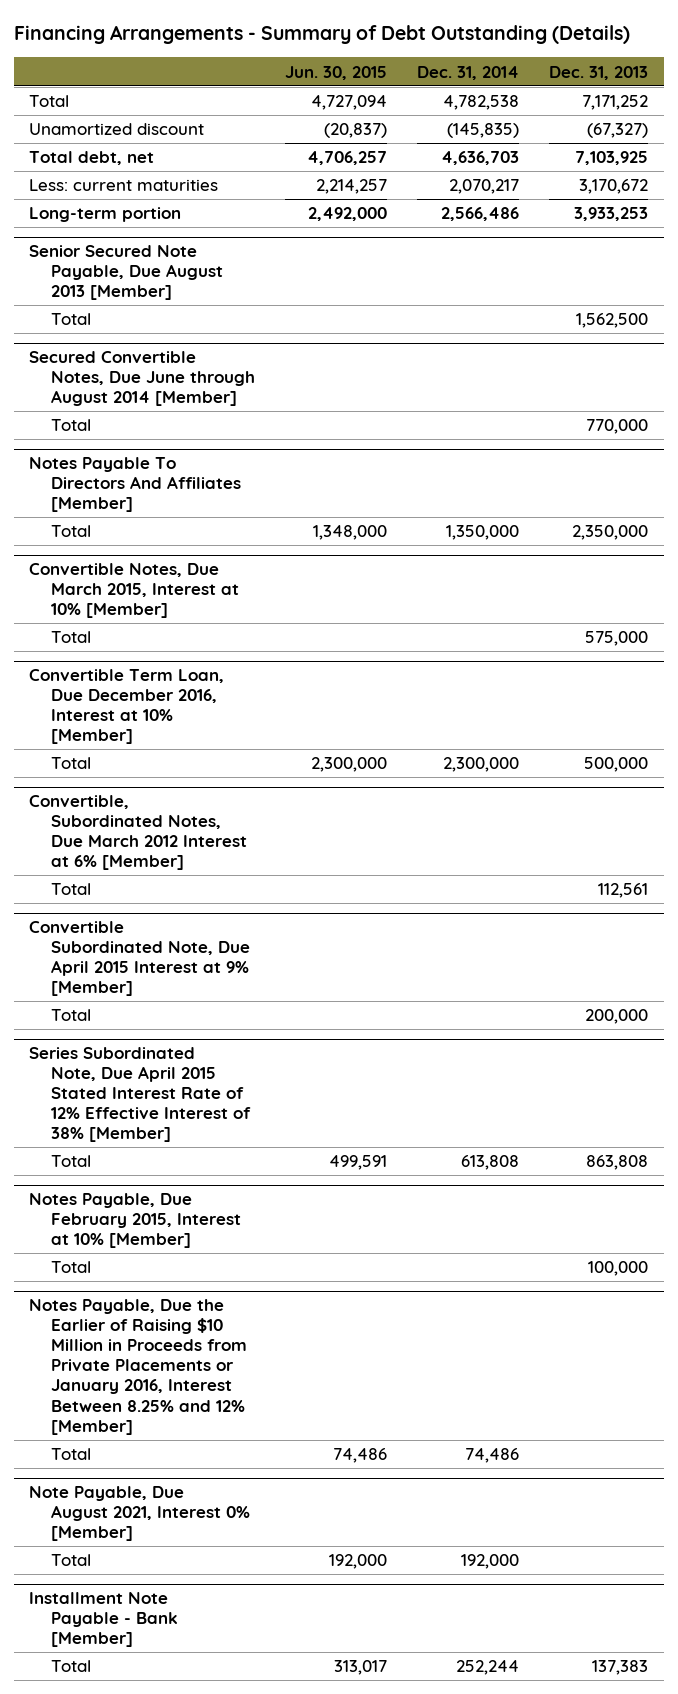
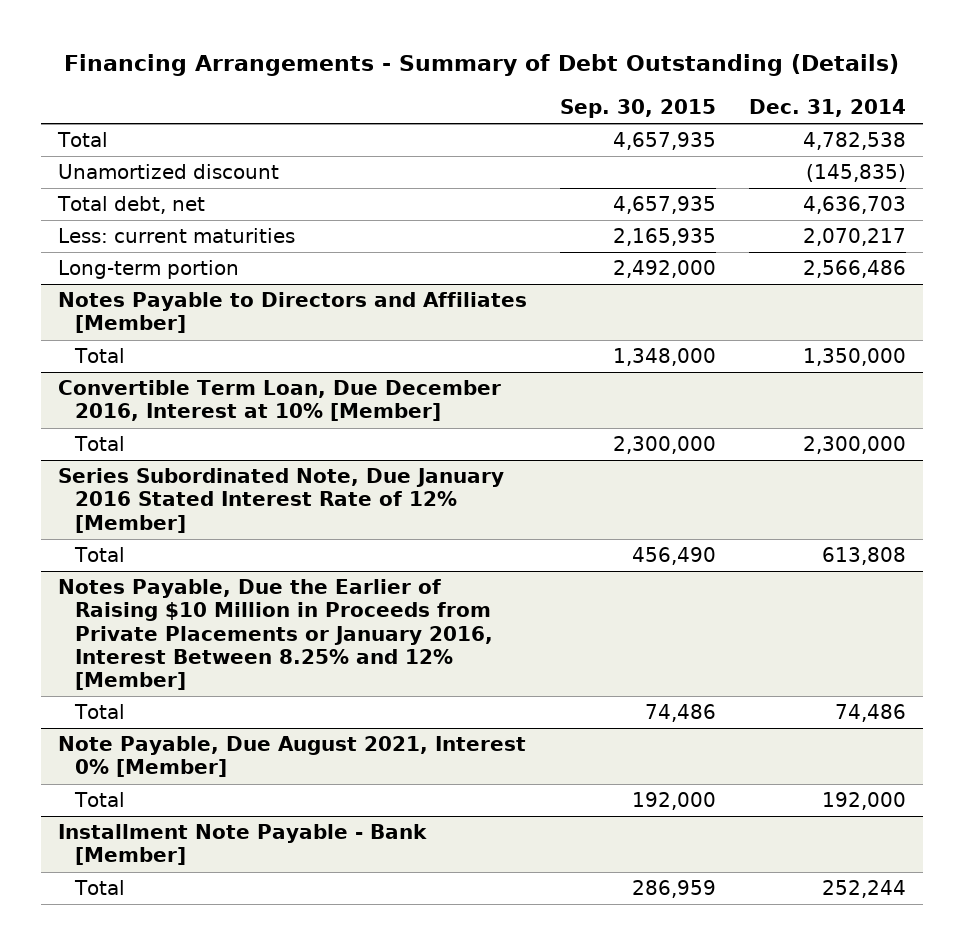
- | Jun. 30, 2015 | Dec. 31, 2014 | Dec. 31, 2013
+ | Sep. 30, 2015 | Dec. 31, 2014
- Senior Secured Note Payable, Due August 2013 [Member]
- Total | | | 1,562,500
- Secured Convertible Notes, Due June through August 2014 [Member]
- Total | | | 770,000
- Notes Payable To Directors And Affiliates [Member]
+ Notes Payable to Directors and Affiliates [Member]
- Convertible Notes, Due March 2015, Interest at 10% [Member]
- Total | | | 575,000
- Convertible, Subordinated Notes, Due March 2012 Interest at 6% [Member]
- Total | | | 112,561
- Convertible Subordinated Note, Due April 2015 Interest at 9% [Member]
- Total | | | 200,000
- Series Subordinated Note, Due April 2015 Stated Interest Rate of 12% Effective Interest of 38% [Member]
+ Series Subordinated Note, Due January 2016 Stated Interest Rate of 12% [Member]
- Notes Payable, Due February 2015, Interest at 10% [Member]
- Total | | | 100,000

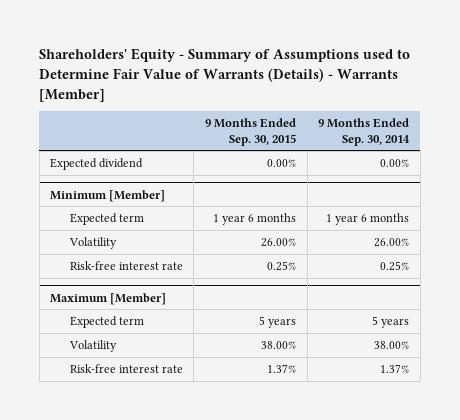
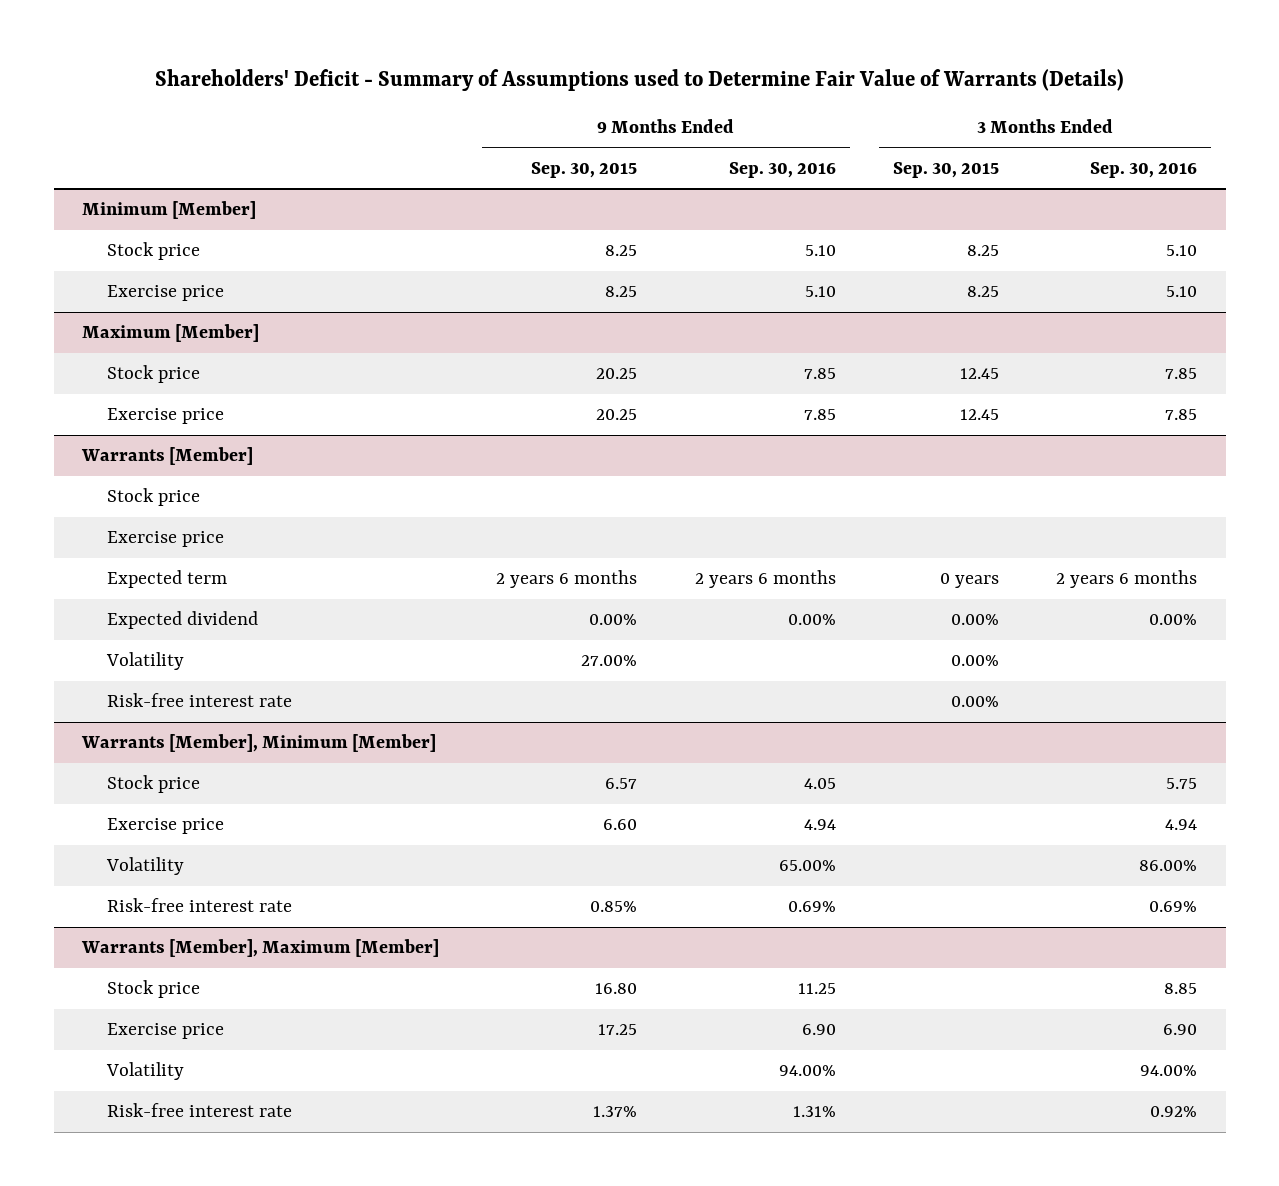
- Shareholders' Equity - Summary of Assumptions used to Determine Fair Value of Warrants (Details) - Warrants [Member]
+ Shareholders' Deficit - Summary of Assumptions used to Determine Fair Value of Warrants (Details)
- | 9 Months Ended Sep. 30, 2015 | 9 Months Ended Sep. 30, 2014
+ | 9 Months Ended Sep. 30, 2015 | 9 Months Ended Sep. 30, 2016 | 3 Months Ended Sep. 30, 2015 | 3 Months Ended Sep. 30, 2016
- Expected dividend | 0.00% | 0.00%
@ Minimum [Member]
- Expected term | 1 year 6 months | 1 year 6 months
- Volatility | 26.00% | 26.00%
- Risk-free interest rate | 0.25% | 0.25%
+ Stock price | 8.25 | 5.10 | 8.25 | 5.10
+ Exercise price | 8.25 | 5.10 | 8.25 | 5.10
@ Maximum [Member]
- Expected term | 5 years | 5 years
- Volatility | 38.00% | 38.00%
+ Stock price | 20.25 | 7.85 | 12.45 | 7.85
+ Exercise price | 20.25 | 7.85 | 12.45 | 7.85
+ Warrants [Member]
+ Stock price
+ Exercise price
+ Expected term | 2 years 6 months | 2 years 6 months | 0 years | 2 years 6 months
+ Expected dividend | 0.00% | 0.00% | 0.00% | 0.00%
+ Volatility | 27.00% | | 0.00% |
+ Risk-free interest rate | | | 0.00% |
+ Warrants [Member], Minimum [Member]
+ Stock price | 6.57 | 4.05 | | 5.75
+ Exercise price | 6.60 | 4.94 | | 4.94
+ Volatility | | 65.00% | | 86.00%
+ Risk-free interest rate | 0.85% | 0.69% | | 0.69%
+ Warrants [Member], Maximum [Member]
+ Stock price | 16.80 | 11.25 | | 8.85
+ Exercise price | 17.25 | 6.90 | | 6.90
+ Volatility | | 94.00% | | 94.00%

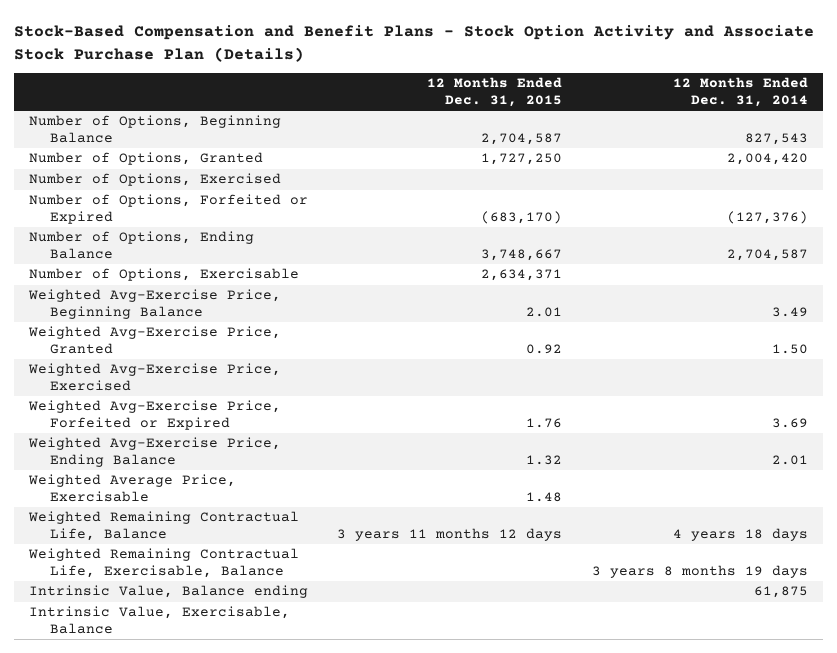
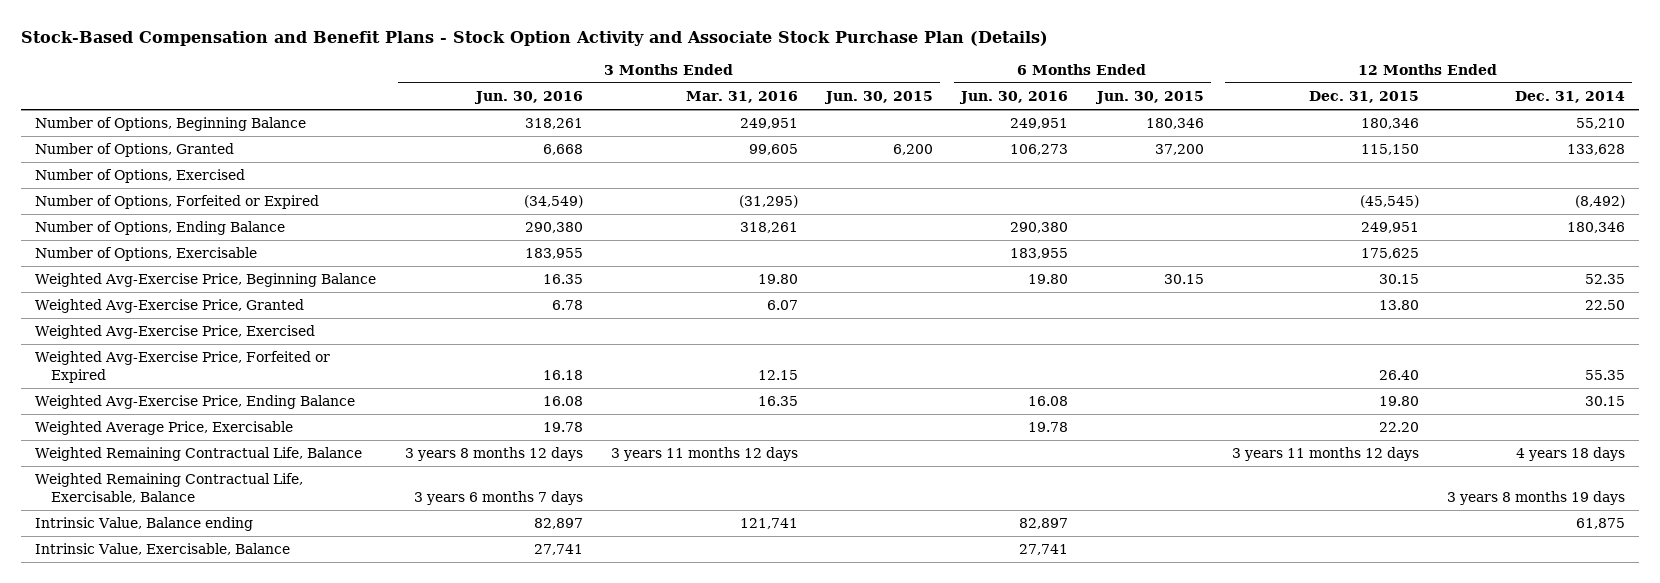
- | 12 Months Ended Dec. 31, 2015 | 12 Months Ended Dec. 31, 2014
+ | 3 Months Ended Jun. 30, 2016 | 3 Months Ended Mar. 31, 2016 | 3 Months Ended Jun. 30, 2015 | 6 Months Ended Jun. 30, 2016 | 6 Months Ended Jun. 30, 2015 | 12 Months Ended Dec. 31, 2015 | 12 Months Ended Dec. 31, 2014
- Number of Options, Beginning Balance | 2,704,587 | 827,543
- Number of Options, Granted | 1,727,250 | 2,004,420
+ Number of Options, Beginning Balance | 318,261 | 249,951 | | 249,951 | 180,346 | 180,346 | 55,210
+ Number of Options, Granted | 6,668 | 99,605 | 6,200 | 106,273 | 37,200 | 115,150 | 133,628
- Number of Options, Forfeited or Expired | (683,170) | (127,376)
- Number of Options, Ending Balance | 3,748,667 | 2,704,587
- Number of Options, Exercisable | 2,634,371 |
- Weighted Avg-Exercise Price, Beginning Balance | 2.01 | 3.49
- Weighted Avg-Exercise Price, Granted | 0.92 | 1.50
+ Number of Options, Forfeited or Expired | (34,549) | (31,295) | | | | (45,545) | (8,492)
+ Number of Options, Ending Balance | 290,380 | 318,261 | | 290,380 | | 249,951 | 180,346
+ Number of Options, Exercisable | 183,955 | | | 183,955 | | 175,625 |
+ Weighted Avg-Exercise Price, Beginning Balance | 16.35 | 19.80 | | 19.80 | 30.15 | 30.15 | 52.35
+ Weighted Avg-Exercise Price, Granted | 6.78 | 6.07 | | | | 13.80 | 22.50
- Weighted Avg-Exercise Price, Forfeited or Expired | 1.76 | 3.69
- Weighted Avg-Exercise Price, Ending Balance | 1.32 | 2.01
- Weighted Average Price, Exercisable | 1.48 |
+ Weighted Avg-Exercise Price, Forfeited or Expired | 16.18 | 12.15 | | | | 26.40 | 55.35
+ Weighted Avg-Exercise Price, Ending Balance | 16.08 | 16.35 | | 16.08 | | 19.80 | 30.15
+ Weighted Average Price, Exercisable | 19.78 | | | 19.78 | | 22.20 |

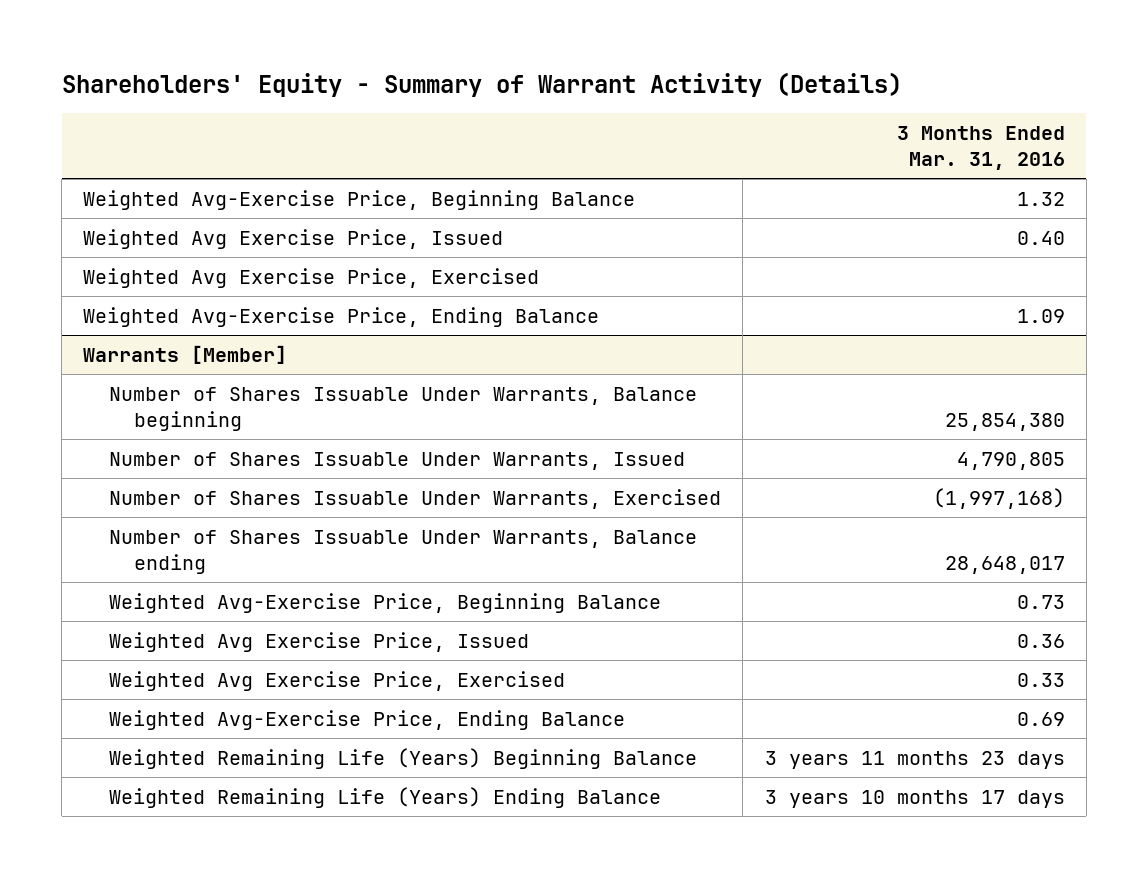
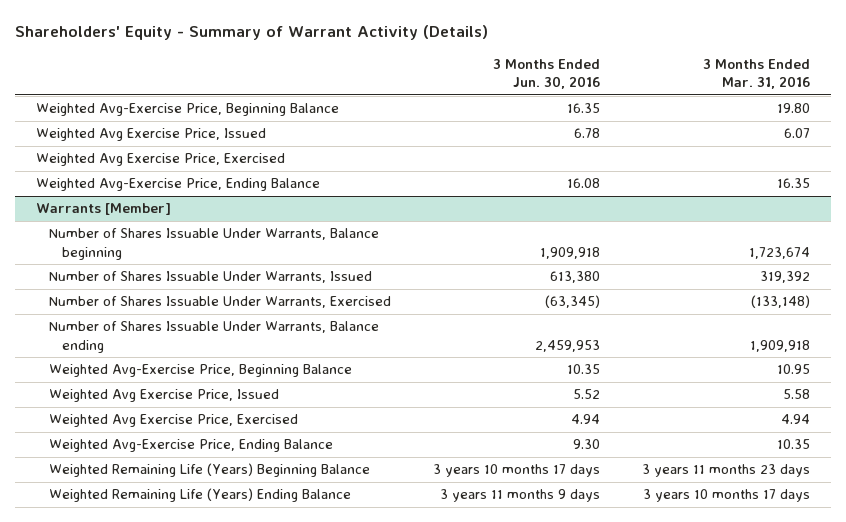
- | 3 Months Ended Mar. 31, 2016
+ | 3 Months Ended Jun. 30, 2016 | 3 Months Ended Mar. 31, 2016
- Weighted Avg-Exercise Price, Beginning Balance | 1.32
- Weighted Avg Exercise Price, Issued | 0.40
+ Weighted Avg-Exercise Price, Beginning Balance | 16.35 | 19.80
+ Weighted Avg Exercise Price, Issued | 6.78 | 6.07
- Weighted Avg-Exercise Price, Ending Balance | 1.09
+ Weighted Avg-Exercise Price, Ending Balance | 16.08 | 16.35
@ Warrants [Member]
- Number of Shares Issuable Under Warrants, Balance beginning | 25,854,380
- Number of Shares Issuable Under Warrants, Issued | 4,790,805
- Number of Shares Issuable Under Warrants, Exercised | (1,997,168)
- Number of Shares Issuable Under Warrants, Balance ending | 28,648,017
- Weighted Avg-Exercise Price, Beginning Balance | 0.73
- Weighted Avg Exercise Price, Issued | 0.36
- Weighted Avg Exercise Price, Exercised | 0.33
- Weighted Avg-Exercise Price, Ending Balance | 0.69
+ Number of Shares Issuable Under Warrants, Balance beginning | 1,909,918 | 1,723,674
+ Number of Shares Issuable Under Warrants, Issued | 613,380 | 319,392
+ Number of Shares Issuable Under Warrants, Exercised | (63,345) | (133,148)
+ Number of Shares Issuable Under Warrants, Balance ending | 2,459,953 | 1,909,918
+ Weighted Avg-Exercise Price, Beginning Balance | 10.35 | 10.95
+ Weighted Avg Exercise Price, Issued | 5.52 | 5.58
+ Weighted Avg Exercise Price, Exercised | 4.94 | 4.94
+ Weighted Avg-Exercise Price, Ending Balance | 9.30 | 10.35

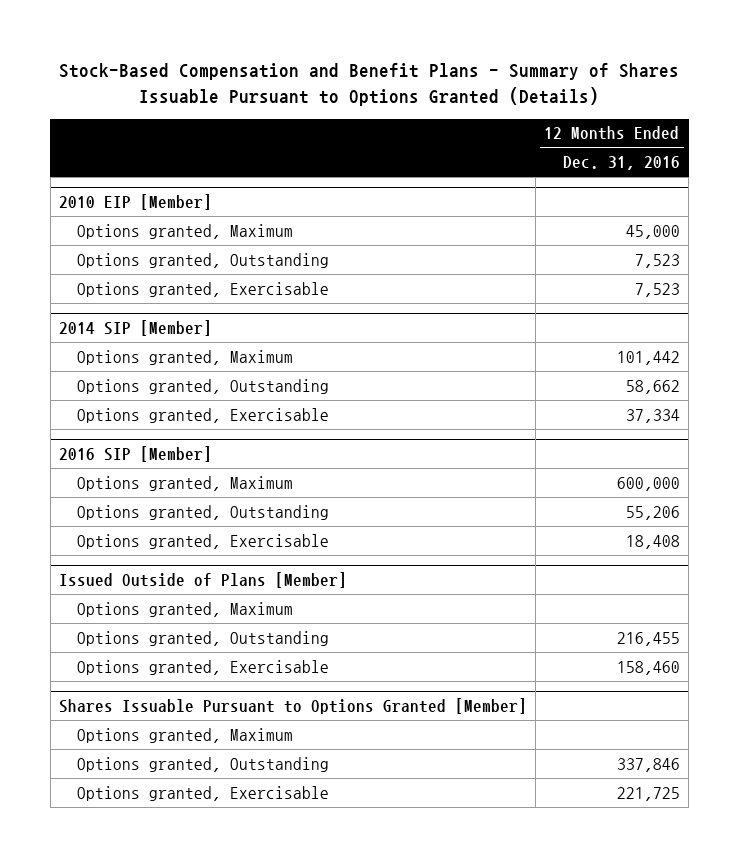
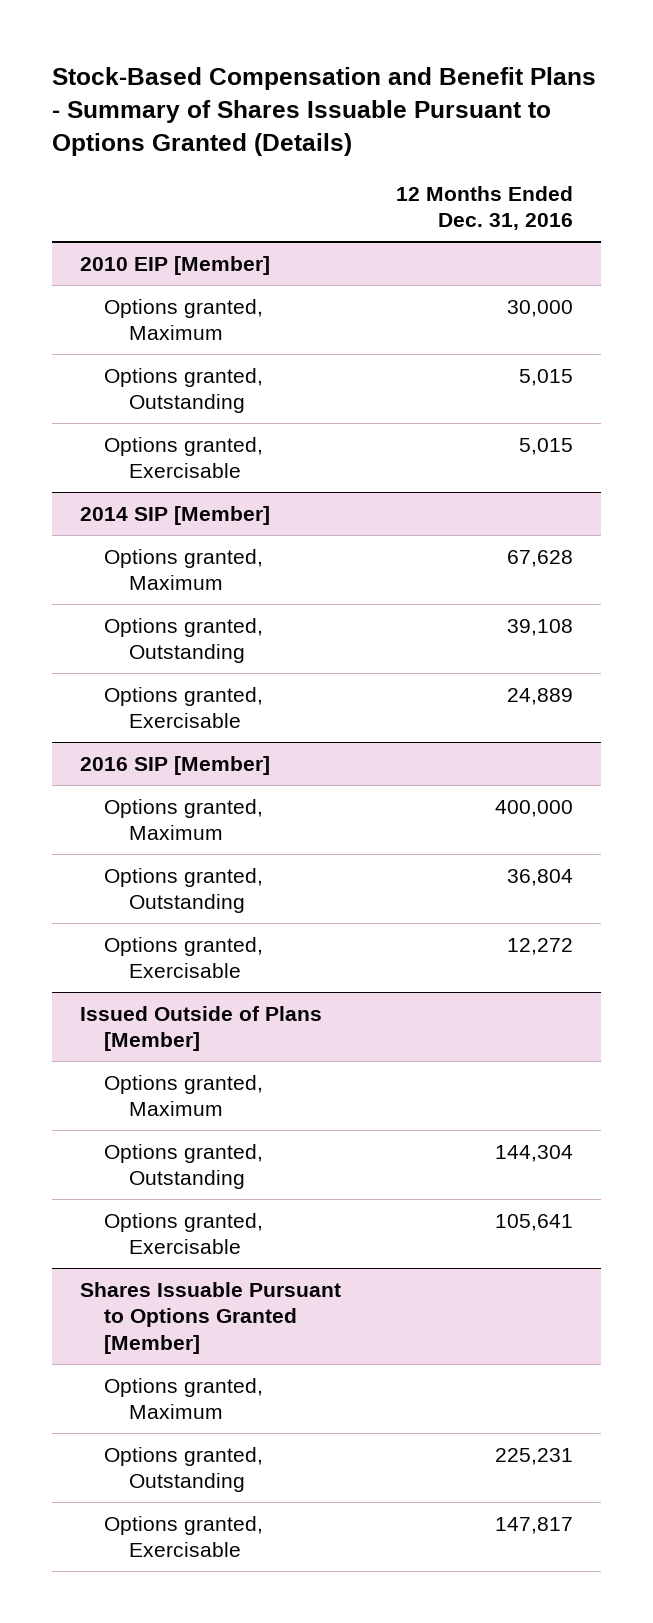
@ 2010 EIP [Member]
- Options granted, Maximum | 45,000
- Options granted, Outstanding | 7,523
- Options granted, Exercisable | 7,523
+ Options granted, Maximum | 30,000
+ Options granted, Outstanding | 5,015
+ Options granted, Exercisable | 5,015
@ 2014 SIP [Member]
- Options granted, Maximum | 101,442
- Options granted, Outstanding | 58,662
- Options granted, Exercisable | 37,334
+ Options granted, Maximum | 67,628
+ Options granted, Outstanding | 39,108
+ Options granted, Exercisable | 24,889
@ 2016 SIP [Member]
- Options granted, Maximum | 600,000
- Options granted, Outstanding | 55,206
- Options granted, Exercisable | 18,408
+ Options granted, Maximum | 400,000
+ Options granted, Outstanding | 36,804
+ Options granted, Exercisable | 12,272
@ Issued Outside of Plans [Member]
- Options granted, Outstanding | 216,455
- Options granted, Exercisable | 158,460
+ Options granted, Outstanding | 144,304
+ Options granted, Exercisable | 105,641
@ Shares Issuable Pursuant to Options Granted [Member]
- Options granted, Outstanding | 337,846
- Options granted, Exercisable | 221,725
+ Options granted, Outstanding | 225,231
+ Options granted, Exercisable | 147,817

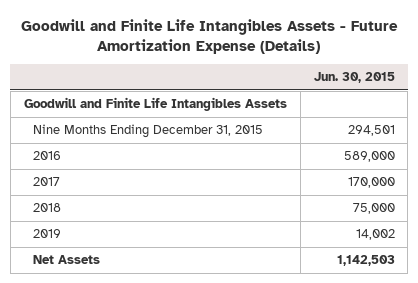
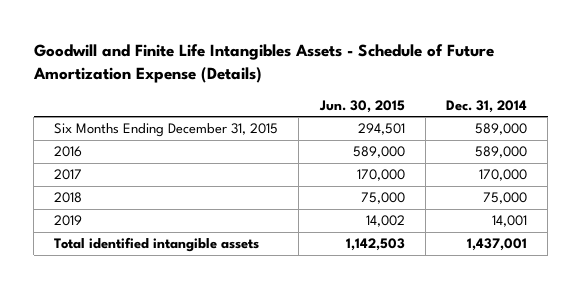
- Goodwill and Finite Life Intangibles Assets - Future Amortization Expense (Details)
+ Goodwill and Finite Life Intangibles Assets - Schedule of Future Amortization Expense (Details)
- | Jun. 30, 2015
+ | Jun. 30, 2015 | Dec. 31, 2014
- Goodwill and Finite Life Intangibles Assets
- Nine Months Ending December 31, 2015 | 294,501
+ Six Months Ending December 31, 2015 | 294,501 | 589,000
- Net Assets | 1,142,503
+ Total identified intangible assets | 1,142,503 | 1,437,001

